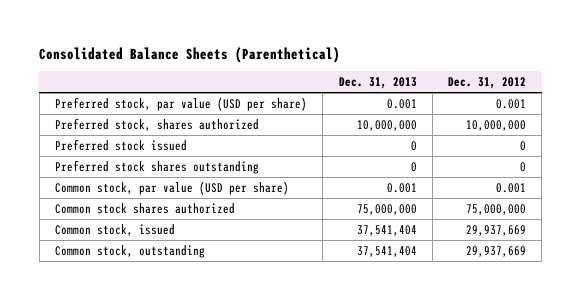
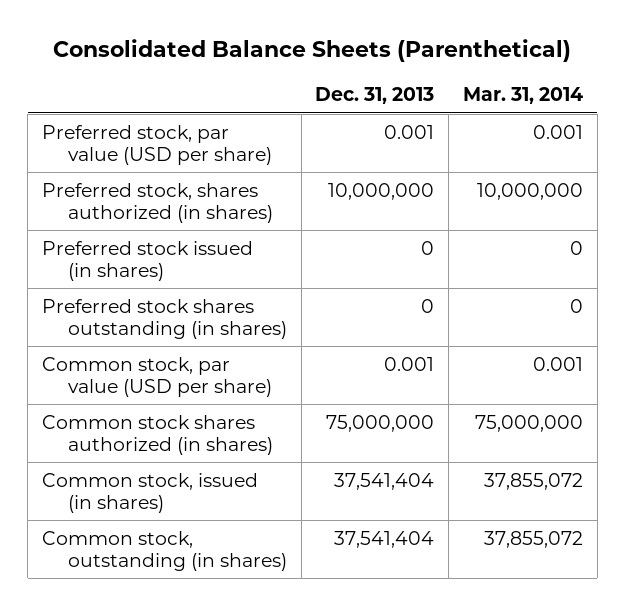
- | Dec. 31, 2013 | Dec. 31, 2012
+ | Dec. 31, 2013 | Mar. 31, 2014
- Preferred stock, shares authorized | 10,000,000 | 10,000,000
- Preferred stock issued | 0 | 0
- Preferred stock shares outstanding | 0 | 0
+ Preferred stock, shares authorized (in shares) | 10,000,000 | 10,000,000
+ Preferred stock issued (in shares) | 0 | 0
+ Preferred stock shares outstanding (in shares) | 0 | 0
- Common stock shares authorized | 75,000,000 | 75,000,000
- Common stock, issued | 37,541,404 | 29,937,669
- Common stock, outstanding | 37,541,404 | 29,937,669
+ Common stock shares authorized (in shares) | 75,000,000 | 75,000,000
+ Common stock, issued (in shares) | 37,541,404 | 37,855,072
+ Common stock, outstanding (in shares) | 37,541,404 | 37,855,072

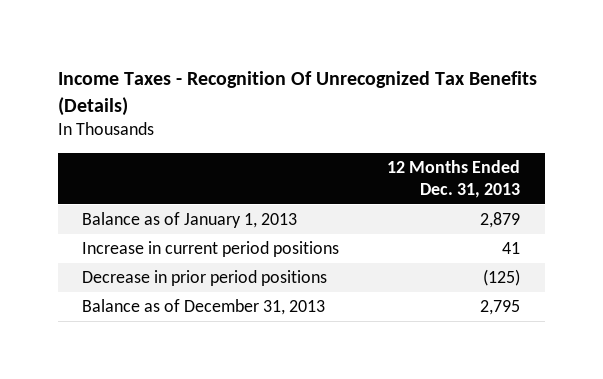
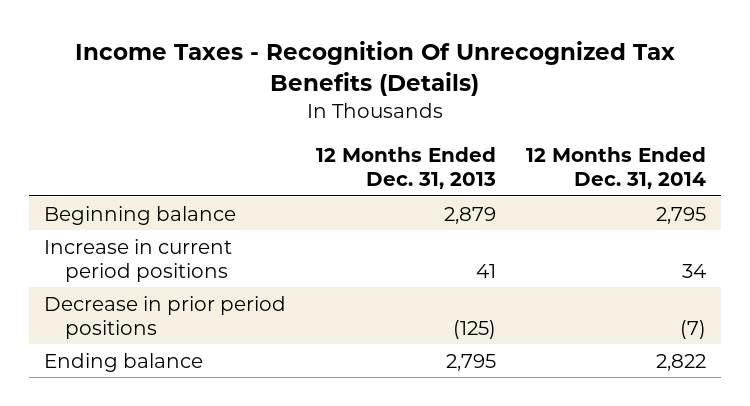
- | 12 Months Ended Dec. 31, 2013
+ | 12 Months Ended Dec. 31, 2013 | 12 Months Ended Dec. 31, 2014
- Balance as of January 1, 2013 | 2,879
+ Beginning balance | 2,879 | 2,795
- Balance as of December 31, 2013 | 2,795
+ Ending balance | 2,795 | 2,822

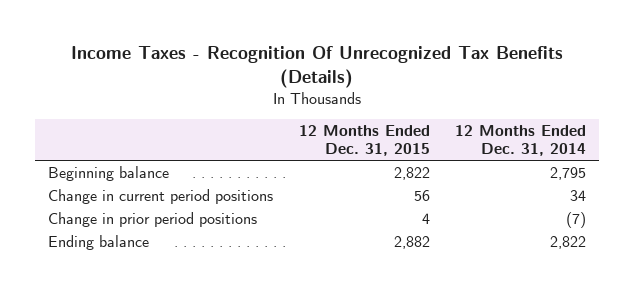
- | 12 Months Ended Dec. 31, 2013 | 12 Months Ended Dec. 31, 2014
+ | 12 Months Ended Dec. 31, 2015 | 12 Months Ended Dec. 31, 2014
- Increase in current period positions | 41 | 34
- Decrease in prior period positions | (125) | (7)
+ Change in current period positions | 56 | 34
+ Change in prior period positions | 4 | (7)

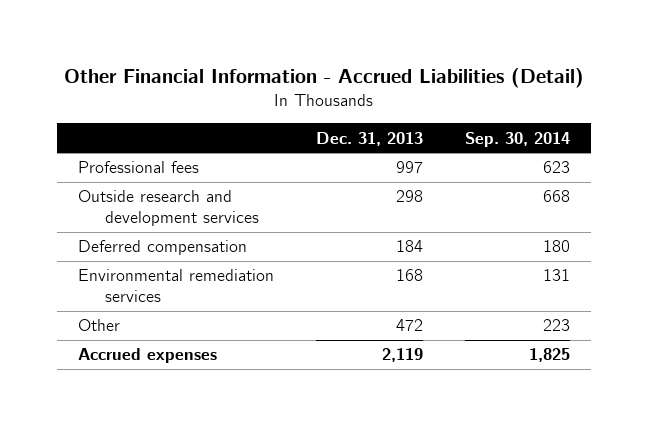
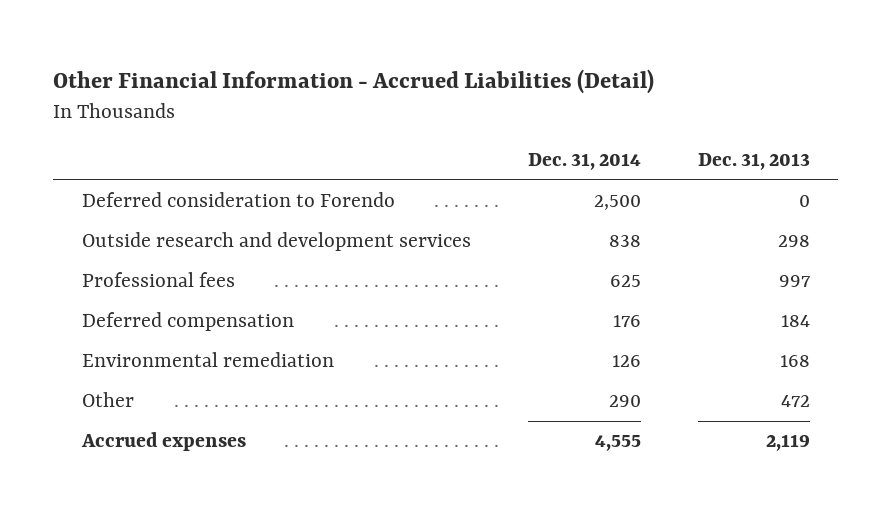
- | Dec. 31, 2013 | Sep. 30, 2014
+ | Dec. 31, 2014 | Dec. 31, 2013
+ Deferred consideration to Forendo | 2,500 | 0
moved down: Professional fees | 625 | 997
- Environmental remediation services | 168 | 131
+ Environmental remediation | 126 | 168

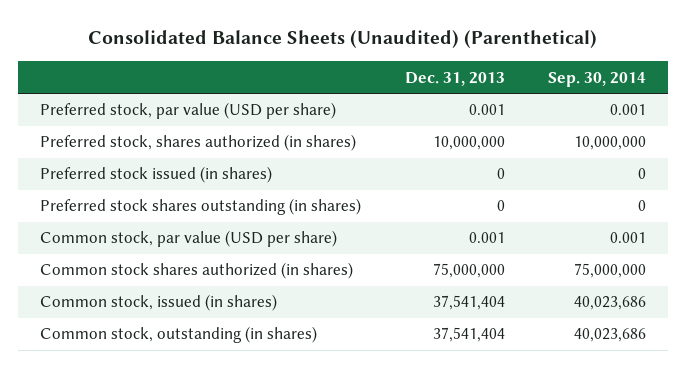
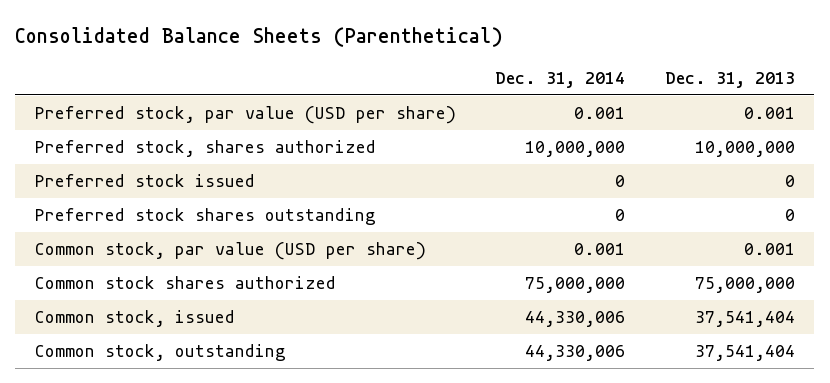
- Consolidated Balance Sheets (Unaudited) (Parenthetical)
+ Consolidated Balance Sheets (Parenthetical)
- | Dec. 31, 2013 | Sep. 30, 2014
+ | Dec. 31, 2014 | Dec. 31, 2013
- Preferred stock, shares authorized (in shares) | 10,000,000 | 10,000,000
- Preferred stock issued (in shares) | 0 | 0
- Preferred stock shares outstanding (in shares) | 0 | 0
+ Preferred stock, shares authorized | 10,000,000 | 10,000,000
+ Preferred stock issued | 0 | 0
+ Preferred stock shares outstanding | 0 | 0
- Common stock shares authorized (in shares) | 75,000,000 | 75,000,000
- Common stock, issued (in shares) | 37,541,404 | 40,023,686
- Common stock, outstanding (in shares) | 37,541,404 | 40,023,686
+ Common stock shares authorized | 75,000,000 | 75,000,000
+ Common stock, issued | 44,330,006 | 37,541,404
+ Common stock, outstanding | 44,330,006 | 37,541,404

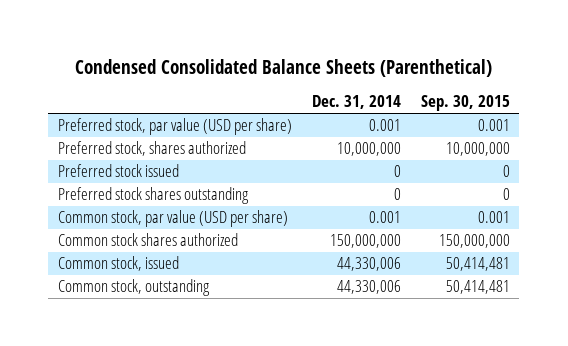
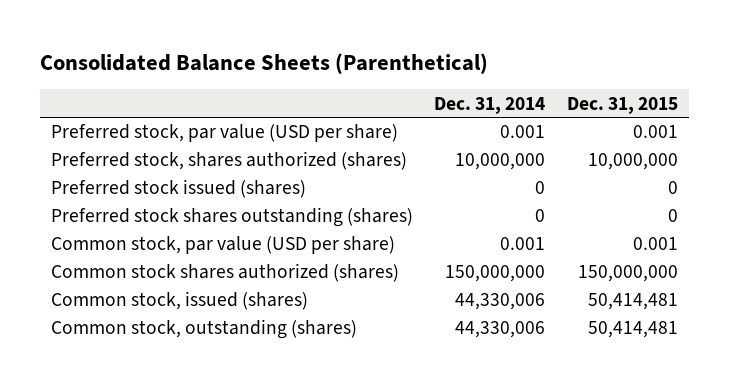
- Condensed Consolidated Balance Sheets (Parenthetical)
+ Consolidated Balance Sheets (Parenthetical)
- | Dec. 31, 2014 | Sep. 30, 2015
+ | Dec. 31, 2014 | Dec. 31, 2015
- Preferred stock, shares authorized | 10,000,000 | 10,000,000
- Preferred stock issued | 0 | 0
- Preferred stock shares outstanding | 0 | 0
+ Preferred stock, shares authorized (shares) | 10,000,000 | 10,000,000
+ Preferred stock issued (shares) | 0 | 0
+ Preferred stock shares outstanding (shares) | 0 | 0
- Common stock shares authorized | 150,000,000 | 150,000,000
- Common stock, issued | 44,330,006 | 50,414,481
- Common stock, outstanding | 44,330,006 | 50,414,481
+ Common stock shares authorized (shares) | 150,000,000 | 150,000,000
+ Common stock, issued (shares) | 44,330,006 | 50,414,481
+ Common stock, outstanding (shares) | 44,330,006 | 50,414,481

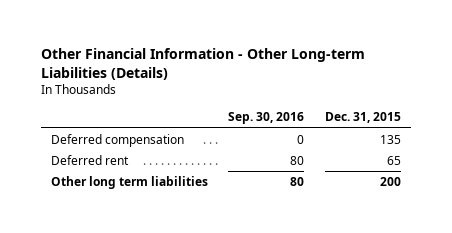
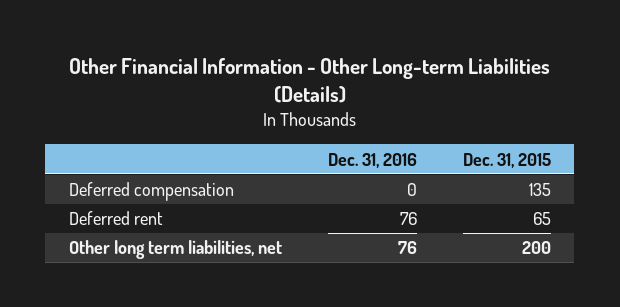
- | Sep. 30, 2016 | Dec. 31, 2015
+ | Dec. 31, 2016 | Dec. 31, 2015
- Other long term liabilities | 80 | 200
+ Other long term liabilities, net | 76 | 200

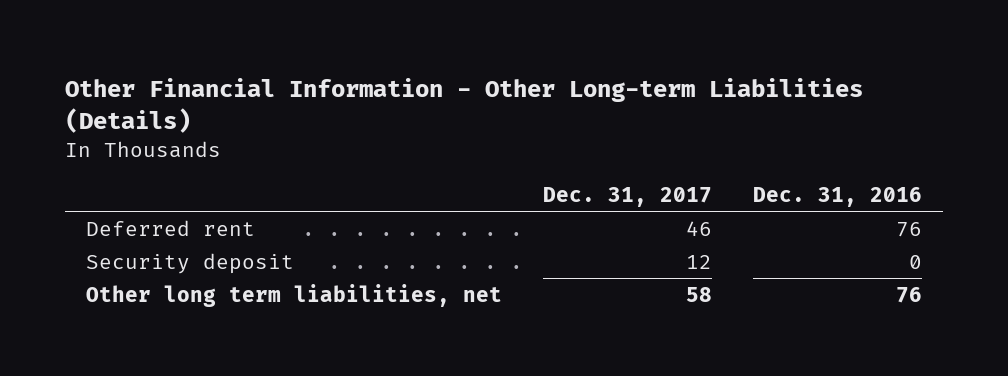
- | Dec. 31, 2016 | Dec. 31, 2015
+ | Dec. 31, 2017 | Dec. 31, 2016
- Deferred compensation | 0 | 135
+ Security deposit | 12 | 0

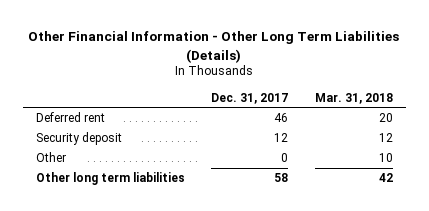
- Other Financial Information - Other Long-term Liabilities (Details)
+ Other Financial Information - Other Long Term Liabilities (Details)
- | Dec. 31, 2017 | Dec. 31, 2016
+ | Dec. 31, 2017 | Mar. 31, 2018
- Other long term liabilities, net | 58 | 76
+ Other | 0 | 10
+ Other long term liabilities | 58 | 42

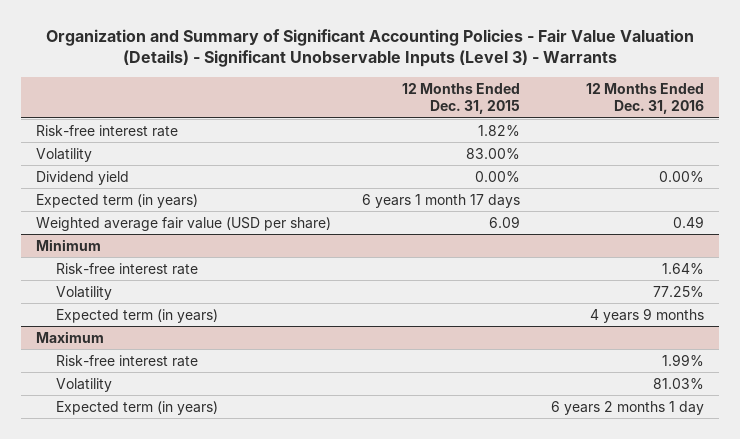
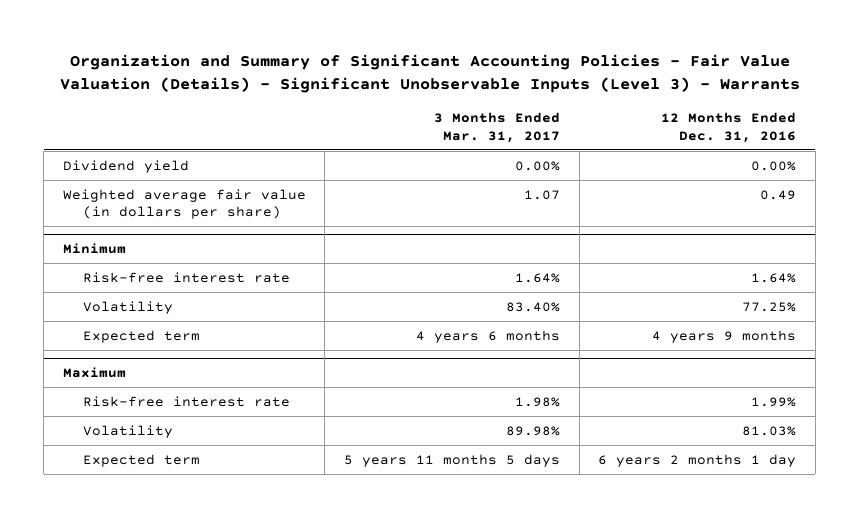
- | 12 Months Ended Dec. 31, 2015 | 12 Months Ended Dec. 31, 2016
+ | 3 Months Ended Mar. 31, 2017 | 12 Months Ended Dec. 31, 2016
- Risk-free interest rate | 1.82% |
- Volatility | 83.00% |
- Expected term (in years) | 6 years 1 month 17 days |
- Weighted average fair value (USD per share) | 6.09 | 0.49
+ Weighted average fair value (in dollars per share) | 1.07 | 0.49
@ Minimum
- Expected term (in years) | | 4 years 9 months
+ Expected term | 4 years 6 months | 4 years 9 months
@ Maximum
- Expected term (in years) | | 6 years 2 months 1 day
+ Expected term | 5 years 11 months 5 days | 6 years 2 months 1 day

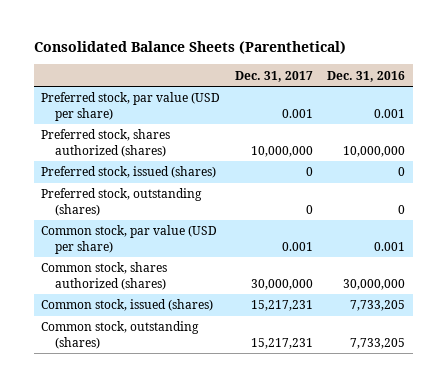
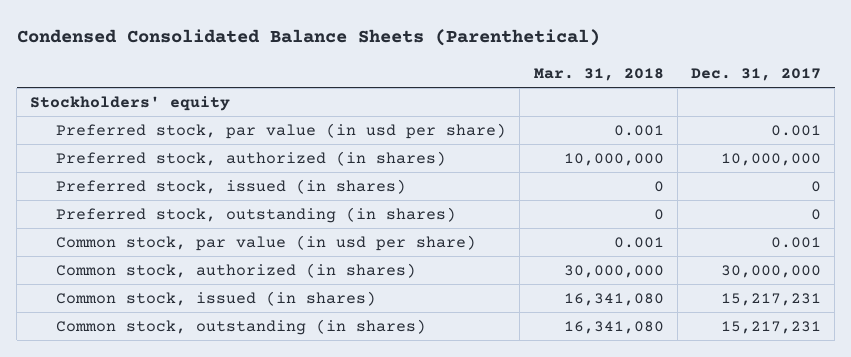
- Consolidated Balance Sheets (Parenthetical)
+ Condensed Consolidated Balance Sheets (Parenthetical)
- | Dec. 31, 2017 | Dec. 31, 2016
+ | Mar. 31, 2018 | Dec. 31, 2017
- Preferred stock, par value (USD per share) | 0.001 | 0.001
- Preferred stock, shares authorized (shares) | 10,000,000 | 10,000,000
- Preferred stock, issued (shares) | 0 | 0
- Preferred stock, outstanding (shares) | 0 | 0
- Common stock, par value (USD per share) | 0.001 | 0.001
- Common stock, shares authorized (shares) | 30,000,000 | 30,000,000
- Common stock, issued (shares) | 15,217,231 | 7,733,205
- Common stock, outstanding (shares) | 15,217,231 | 7,733,205
+ Stockholders' equity
+ Preferred stock, par value (in usd per share) | 0.001 | 0.001
+ Preferred stock, authorized (in shares) | 10,000,000 | 10,000,000
+ Preferred stock, issued (in shares) | 0 | 0
+ Preferred stock, outstanding (in shares) | 0 | 0
+ Common stock, par value (in usd per share) | 0.001 | 0.001
+ Common stock, authorized (in shares) | 30,000,000 | 30,000,000
+ Common stock, issued (in shares) | 16,341,080 | 15,217,231
+ Common stock, outstanding (in shares) | 16,341,080 | 15,217,231

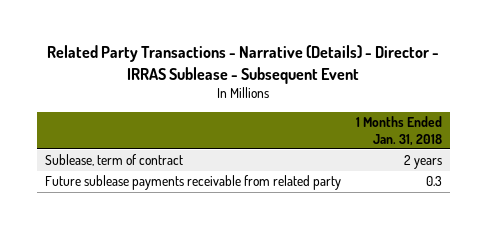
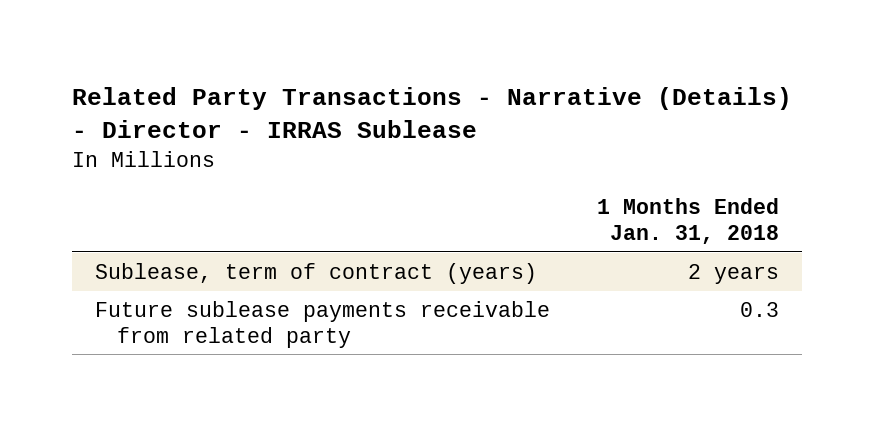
- Related Party Transactions - Narrative (Details) - Director - IRRAS Sublease - Subsequent Event
+ Related Party Transactions - Narrative (Details) - Director - IRRAS Sublease
- Sublease, term of contract | 2 years
+ Sublease, term of contract (years) | 2 years

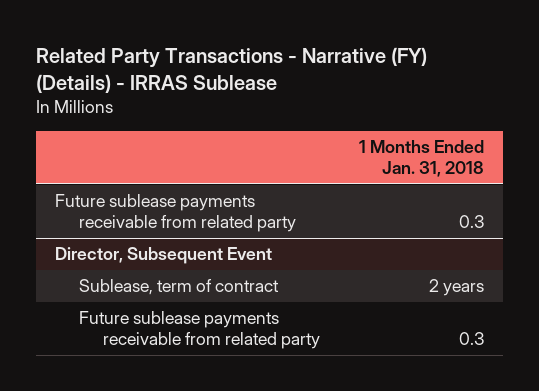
- Related Party Transactions - Narrative (Details) - Director - IRRAS Sublease
+ Related Party Transactions - Narrative (FY) (Details) - IRRAS Sublease
- Sublease, term of contract (years) | 2 years
+ Director, Subsequent Event
+ Sublease, term of contract | 2 years
+ Future sublease payments receivable from related party | 0.3

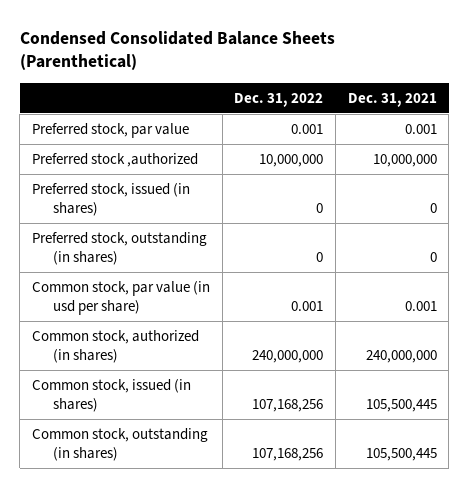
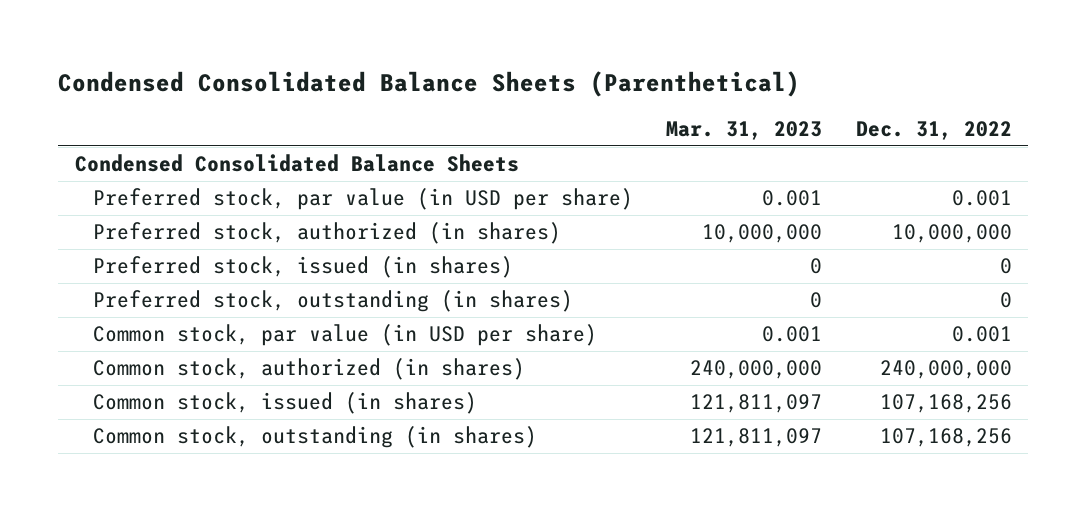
- | Dec. 31, 2022 | Dec. 31, 2021
+ | Mar. 31, 2023 | Dec. 31, 2022
- Preferred stock, par value | 0.001 | 0.001
- Preferred stock ,authorized | 10,000,000 | 10,000,000
+ Condensed Consolidated Balance Sheets
+ Preferred stock, par value (in USD per share) | 0.001 | 0.001
+ Preferred stock, authorized (in shares) | 10,000,000 | 10,000,000
- Common stock, par value (in usd per share) | 0.001 | 0.001
+ Common stock, par value (in USD per share) | 0.001 | 0.001

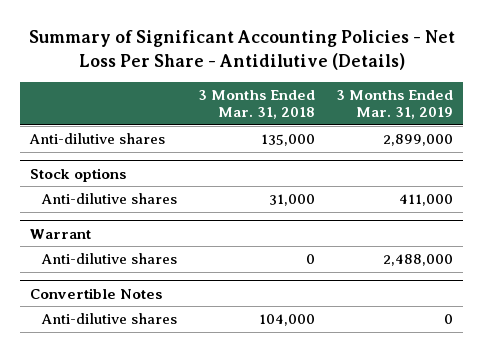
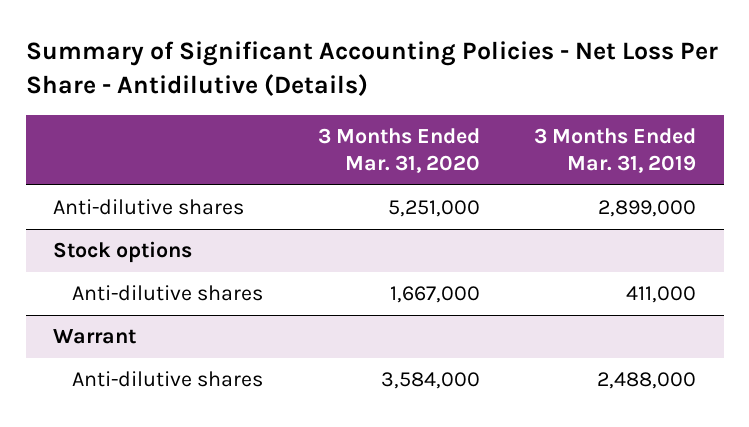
- | 3 Months Ended Mar. 31, 2018 | 3 Months Ended Mar. 31, 2019
+ | 3 Months Ended Mar. 31, 2020 | 3 Months Ended Mar. 31, 2019
- Convertible Notes
- Anti-dilutive shares | 104,000 | 0

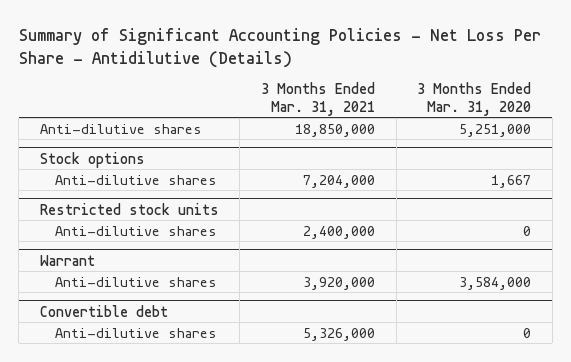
- | 3 Months Ended Mar. 31, 2020 | 3 Months Ended Mar. 31, 2019
+ | 3 Months Ended Mar. 31, 2021 | 3 Months Ended Mar. 31, 2020
@ Stock options
- Anti-dilutive shares | 1,667,000 | 411,000
+ Anti-dilutive shares | 7,204,000 | 1,667
+ Restricted stock units
+ Anti-dilutive shares | 2,400,000 | 0
+ Convertible debt
+ Anti-dilutive shares | 5,326,000 | 0

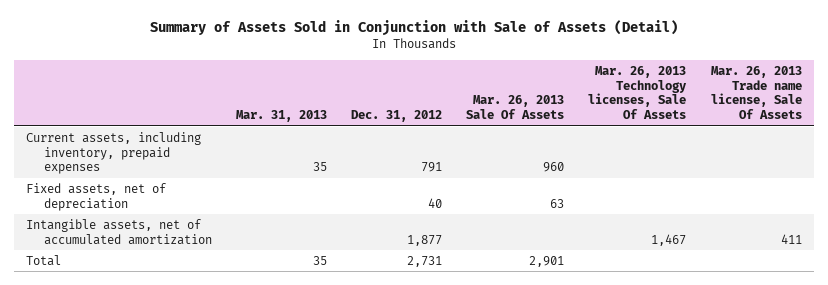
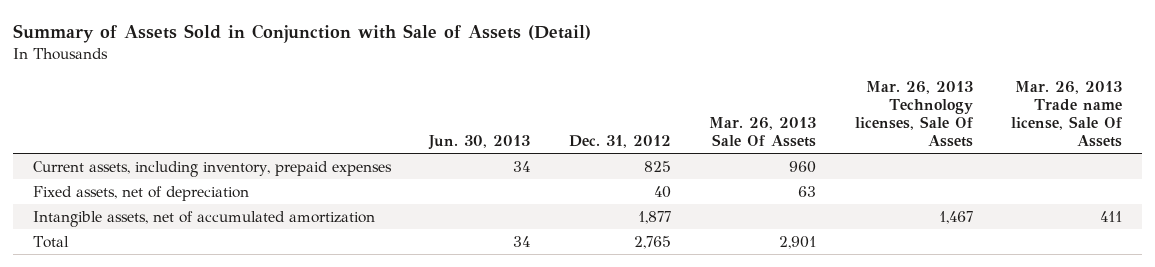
- | Mar. 31, 2013 | Dec. 31, 2012 | Mar. 26, 2013 Sale Of Assets | Mar. 26, 2013 Technology licenses, Sale Of Assets | Mar. 26, 2013 Trade name license, Sale Of Assets
+ | Jun. 30, 2013 | Dec. 31, 2012 | Mar. 26, 2013 Sale Of Assets | Mar. 26, 2013 Technology licenses, Sale Of Assets | Mar. 26, 2013 Trade name license, Sale Of Assets
- Current assets, including inventory, prepaid expenses | 35 | 791 | 960 | |
+ Current assets, including inventory, prepaid expenses | 34 | 825 | 960 | |
- Total | 35 | 2,731 | 2,901 | |
+ Total | 34 | 2,765 | 2,901 | |

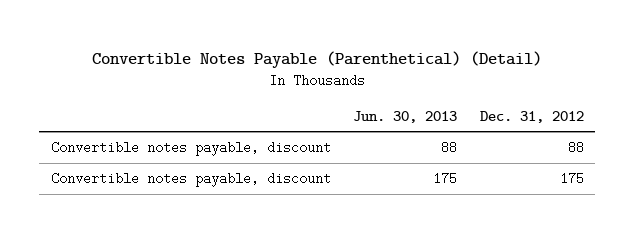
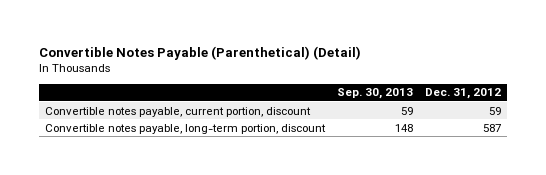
- | Jun. 30, 2013 | Dec. 31, 2012
+ | Sep. 30, 2013 | Dec. 31, 2012
- Convertible notes payable, discount | 88 | 88
- Convertible notes payable, discount | 175 | 175
+ Convertible notes payable, current portion, discount | 59 | 59
+ Convertible notes payable, long-term portion, discount | 148 | 587

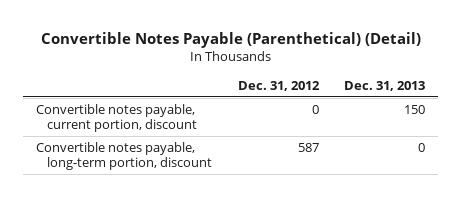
- | Sep. 30, 2013 | Dec. 31, 2012
+ | Dec. 31, 2012 | Dec. 31, 2013
- Convertible notes payable, current portion, discount | 59 | 59
+ Convertible notes payable, current portion, discount | 0 | 150

